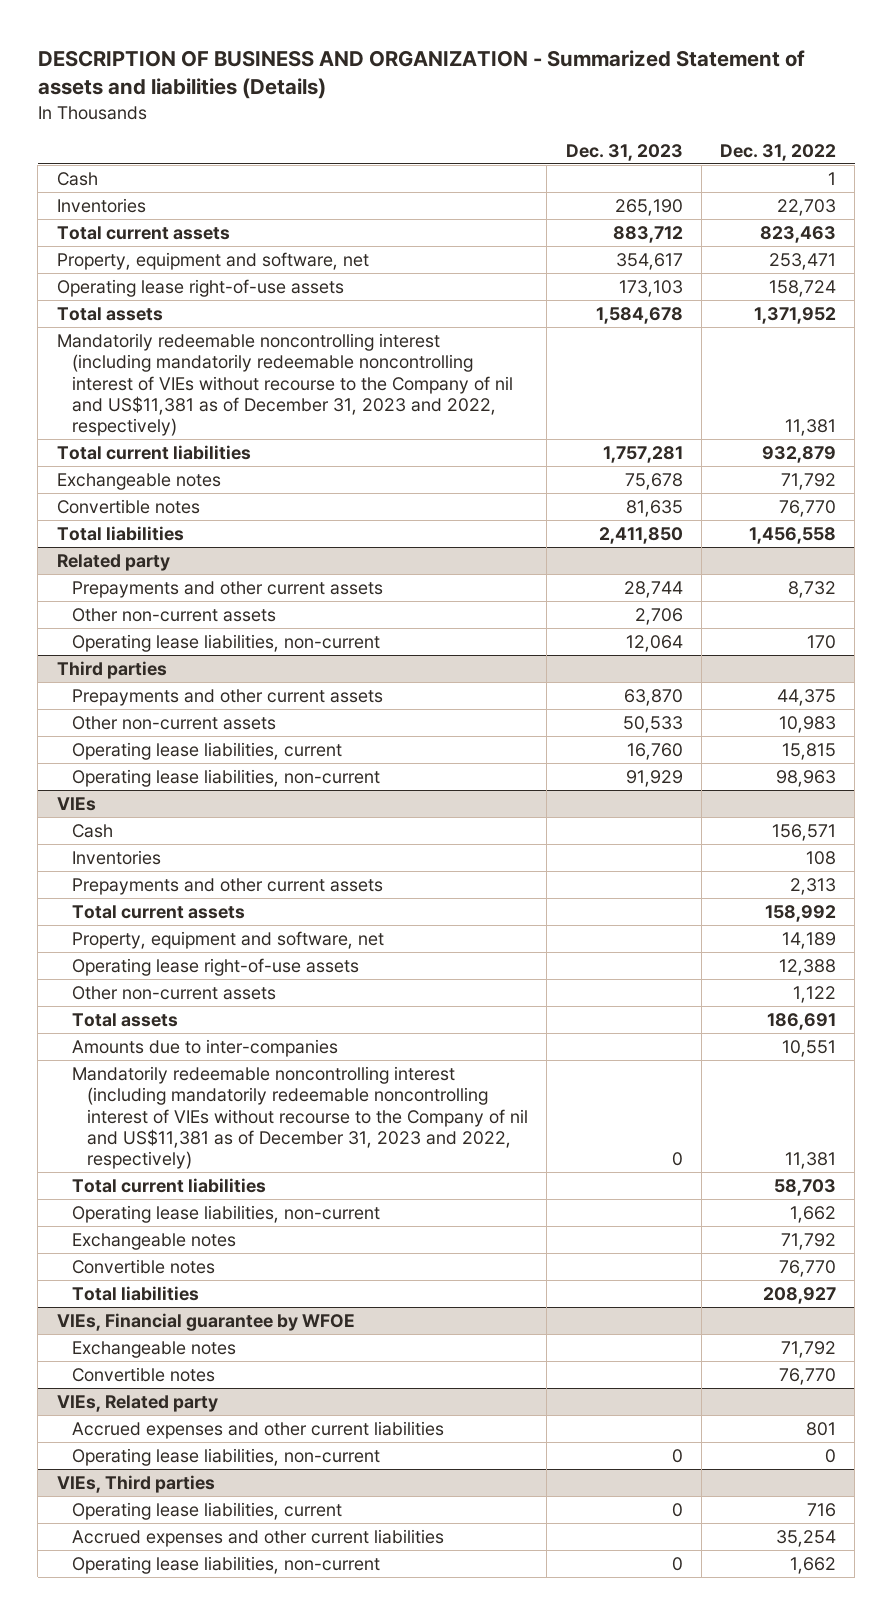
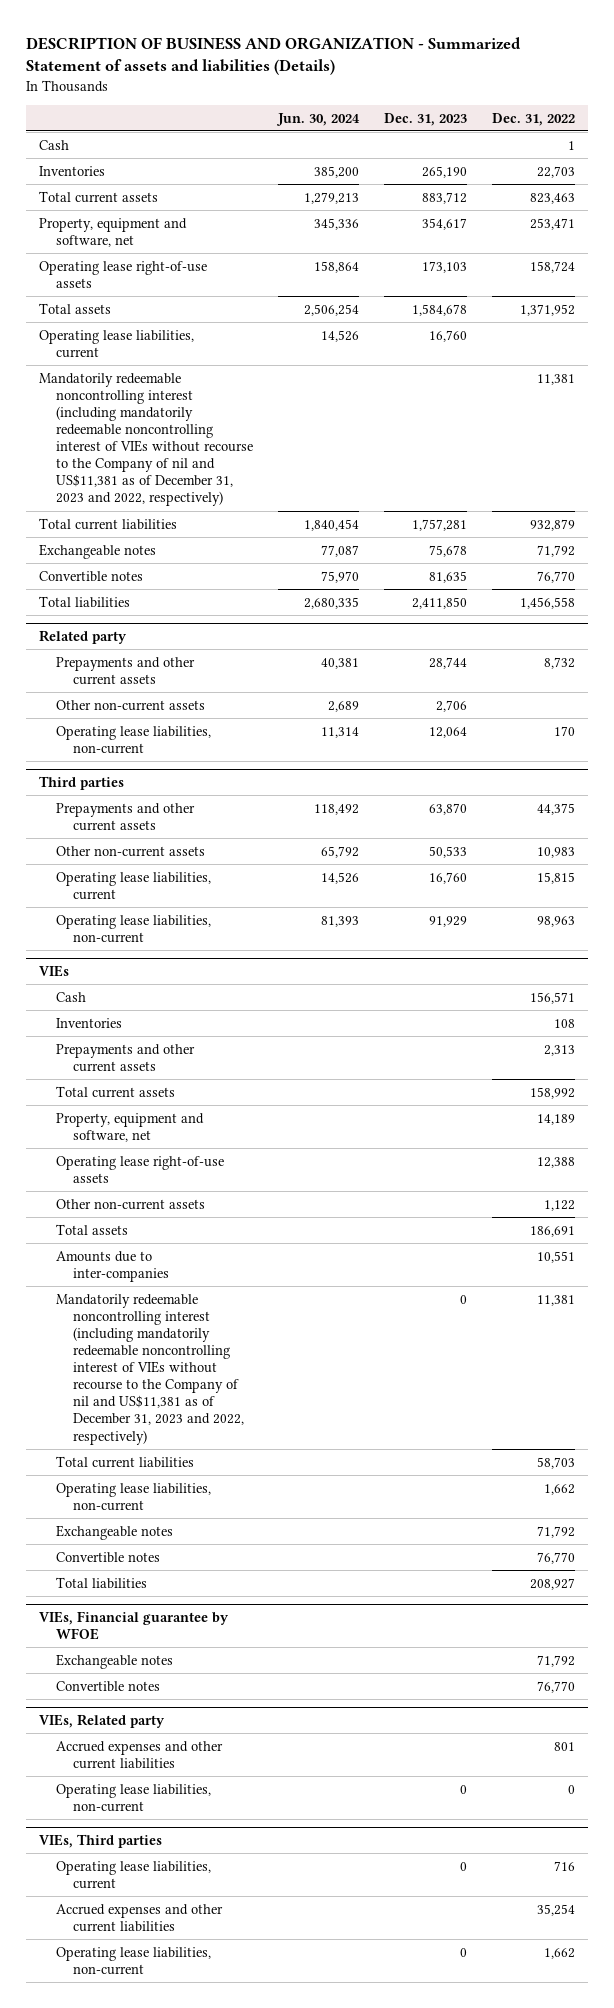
- | Dec. 31, 2023 | Dec. 31, 2022
+ | Jun. 30, 2024 | Dec. 31, 2023 | Dec. 31, 2022
+ Operating lease liabilities, current | 14,526 | 16,760 |

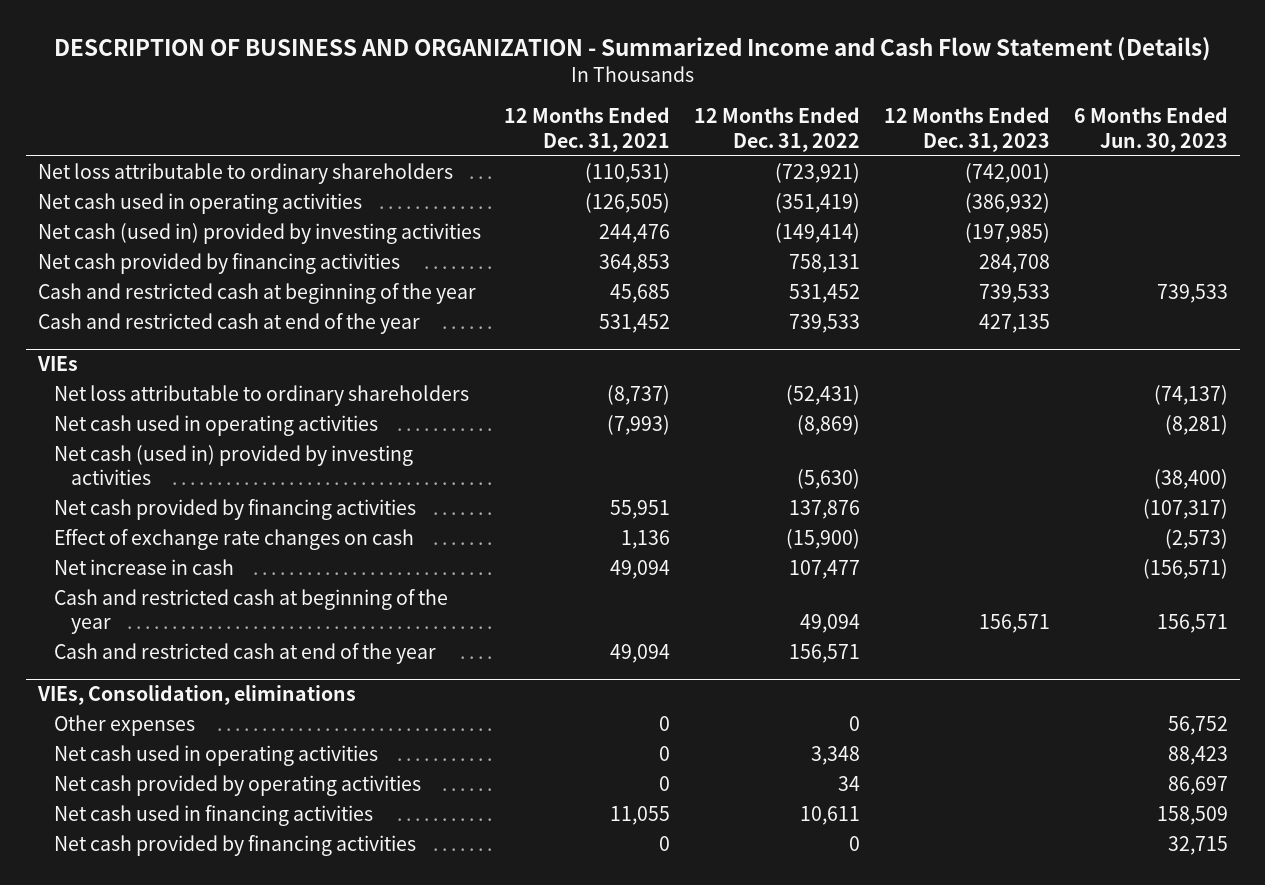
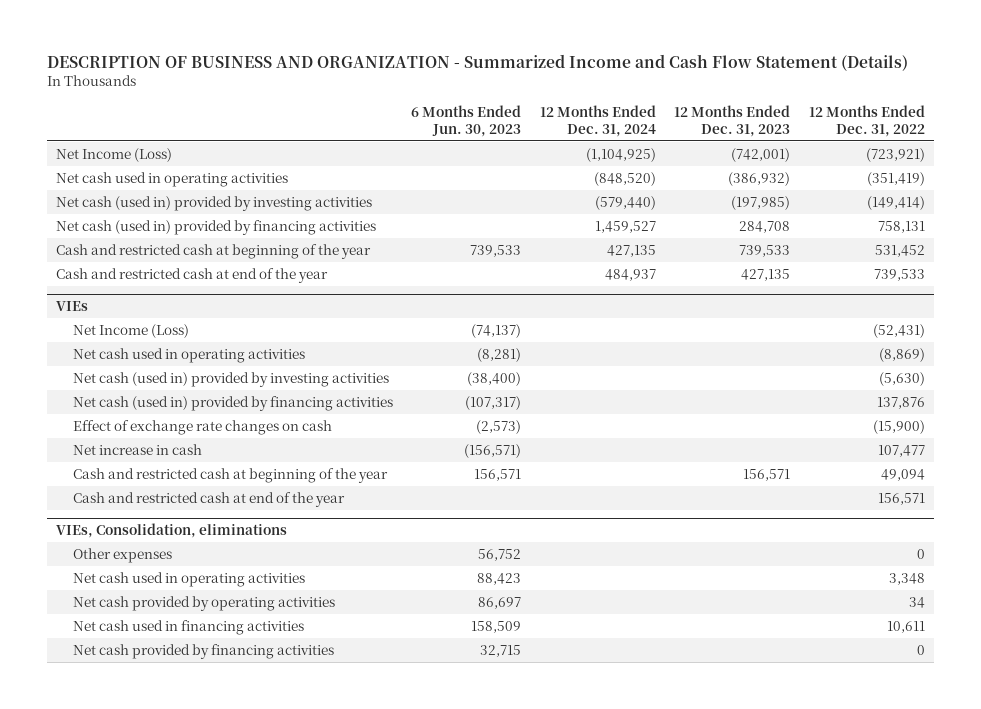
- | 12 Months Ended Dec. 31, 2021 | 12 Months Ended Dec. 31, 2022 | 12 Months Ended Dec. 31, 2023 | 6 Months Ended Jun. 30, 2023
+ | 6 Months Ended Jun. 30, 2023 | 12 Months Ended Dec. 31, 2024 | 12 Months Ended Dec. 31, 2023 | 12 Months Ended Dec. 31, 2022
- Net loss attributable to ordinary shareholders | (110,531) | (723,921) | (742,001) |
+ Net Income (Loss) | | (1,104,925) | (742,001) | (723,921)
- Net cash provided by financing activities | 364,853 | 758,131 | 284,708 |
+ Net cash (used in) provided by financing activities | | 1,459,527 | 284,708 | 758,131
@ VIEs
- Net loss attributable to ordinary shareholders | (8,737) | (52,431) | | (74,137)
+ Net Income (Loss) | (74,137) | | | (52,431)
- Net cash provided by financing activities | 55,951 | 137,876 | | (107,317)
+ Net cash (used in) provided by financing activities | (107,317) | | | 137,876

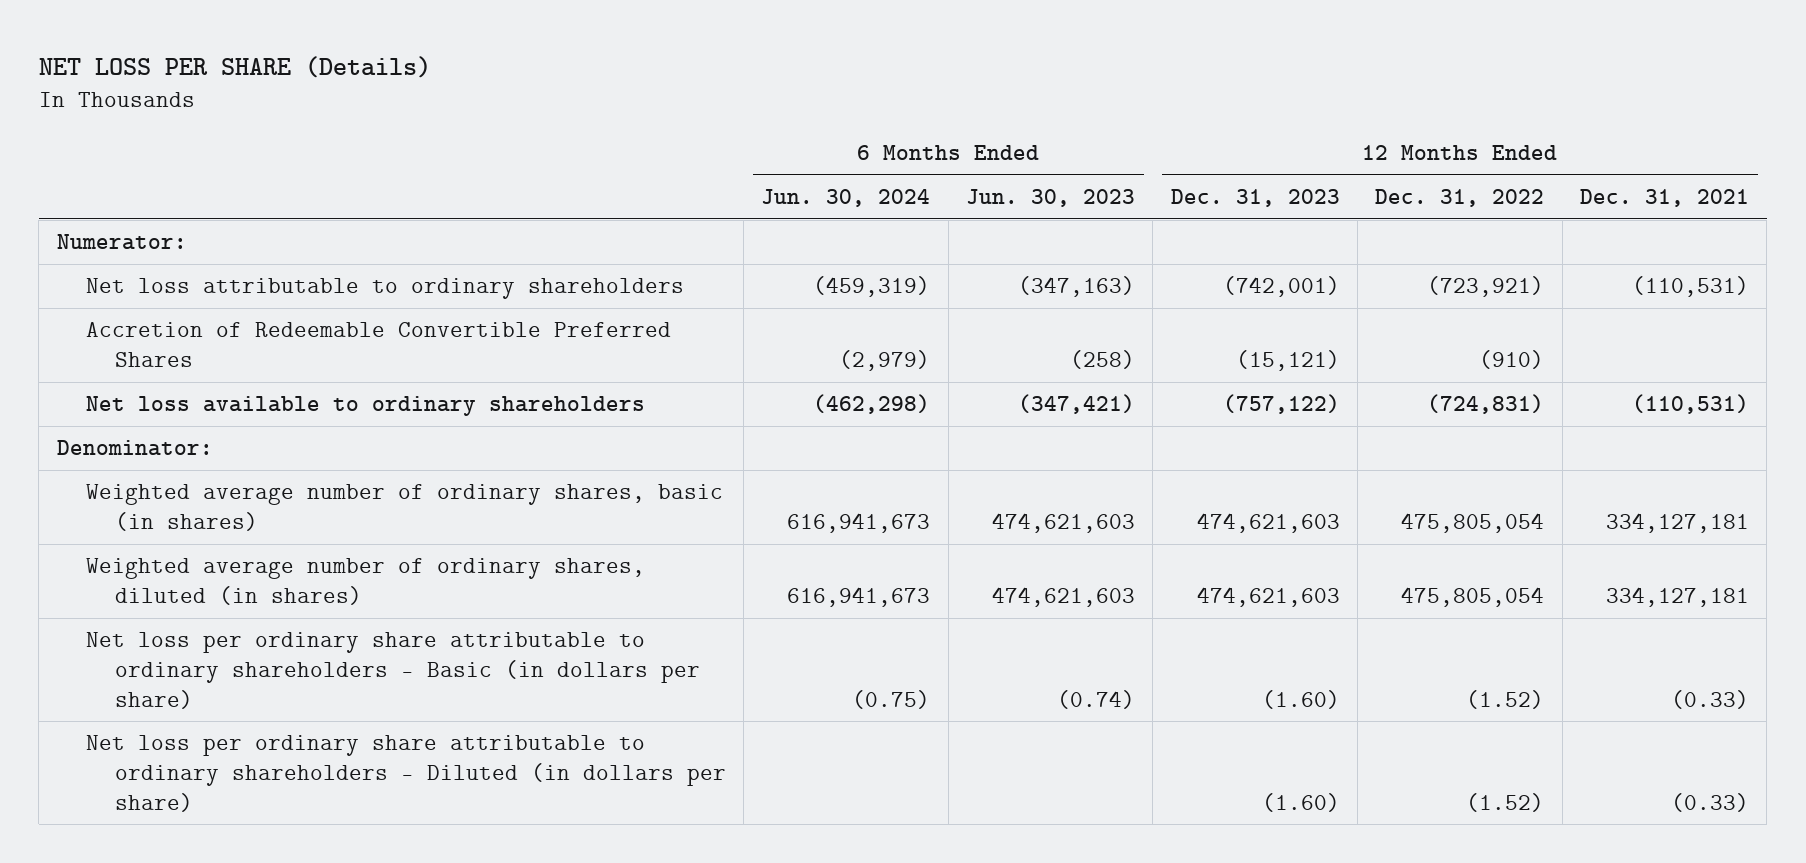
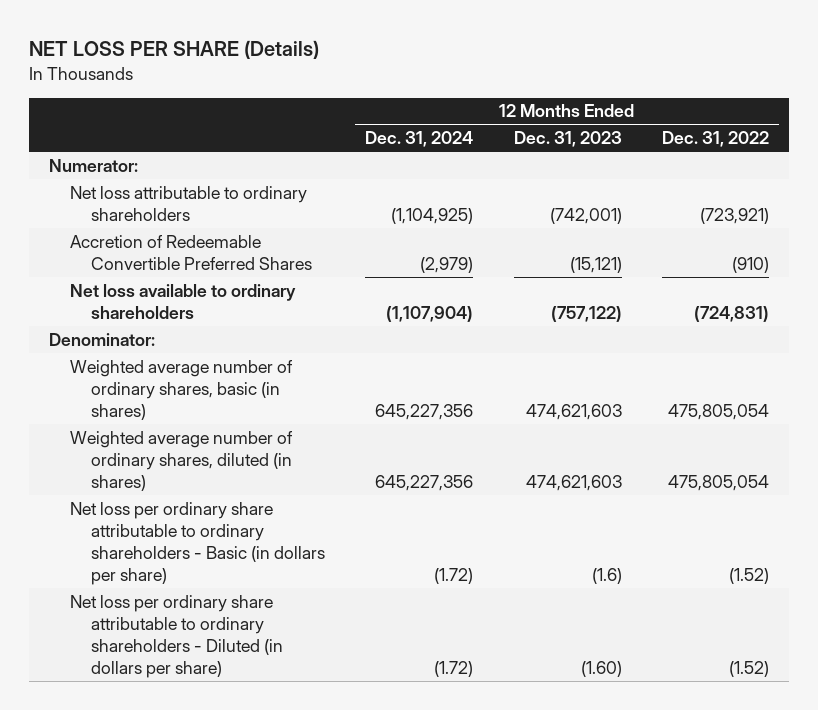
- | 6 Months Ended Jun. 30, 2024 | 6 Months Ended Jun. 30, 2023 | 12 Months Ended Dec. 31, 2023 | 12 Months Ended Dec. 31, 2022 | 12 Months Ended Dec. 31, 2021
+ | 12 Months Ended Dec. 31, 2024 | 12 Months Ended Dec. 31, 2023 | 12 Months Ended Dec. 31, 2022
- Net loss per ordinary share attributable to ordinary shareholders - Basic (in dollars per share) | (0.75) | (0.74) | (1.60) | (1.52) | (0.33)
+ Net loss per ordinary share attributable to ordinary shareholders - Basic (in dollars per share) | (1.72) | (1.6) | (1.52)

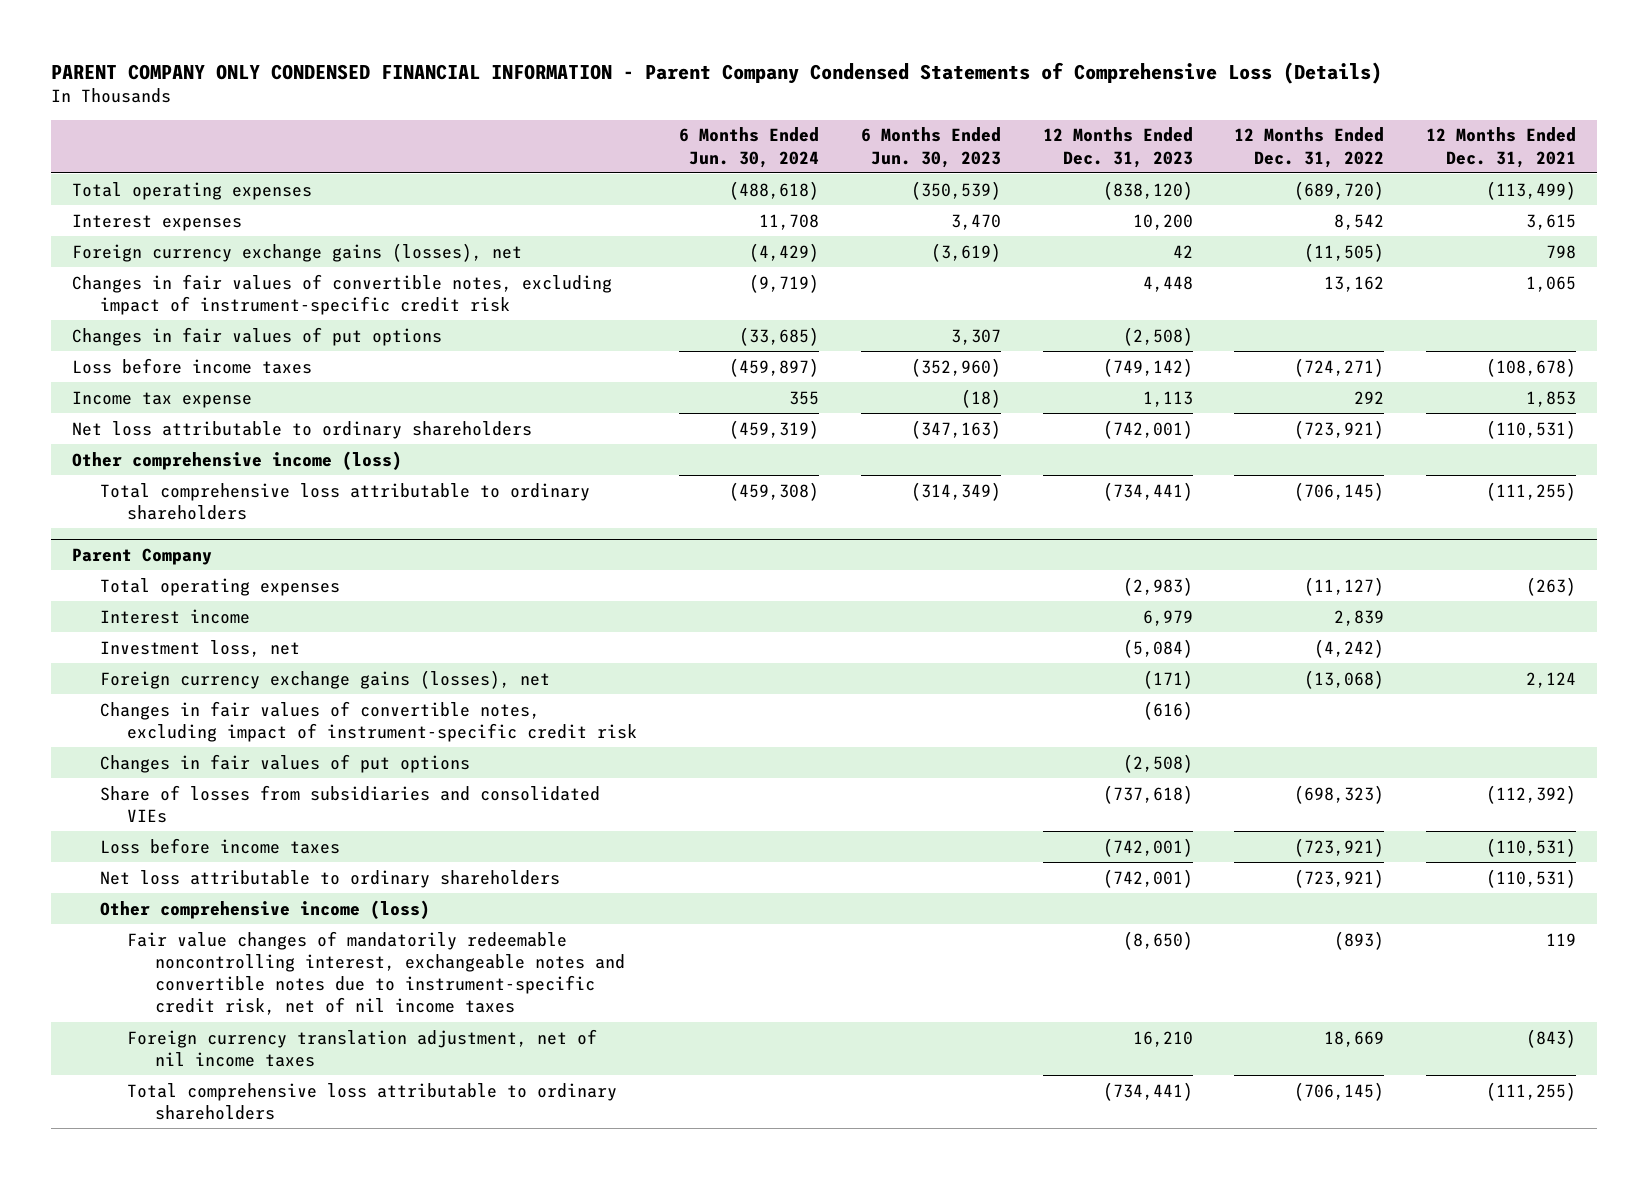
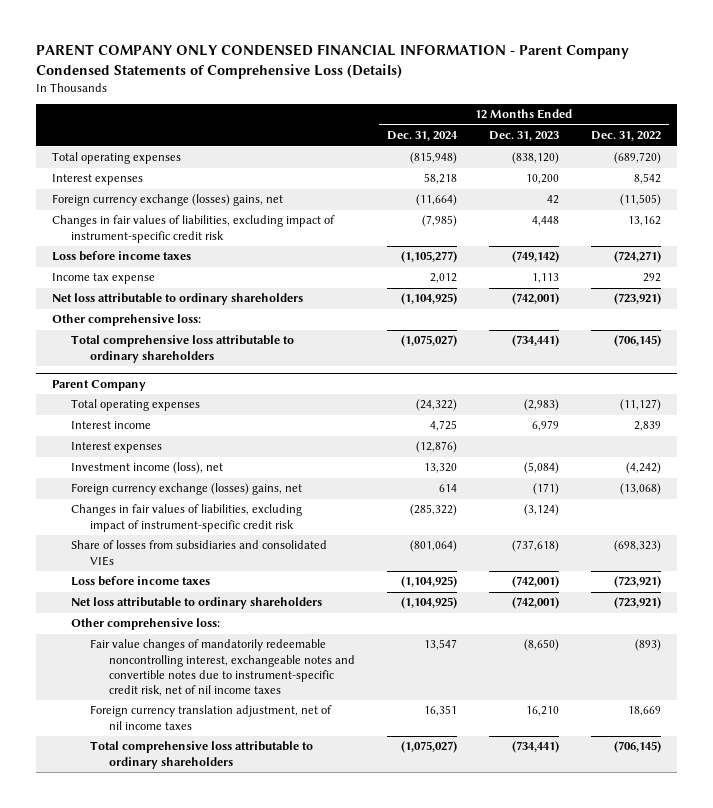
- | 6 Months Ended Jun. 30, 2024 | 6 Months Ended Jun. 30, 2023 | 12 Months Ended Dec. 31, 2023 | 12 Months Ended Dec. 31, 2022 | 12 Months Ended Dec. 31, 2021
+ | 12 Months Ended Dec. 31, 2024 | 12 Months Ended Dec. 31, 2023 | 12 Months Ended Dec. 31, 2022
- Foreign currency exchange gains (losses), net | (4,429) | (3,619) | 42 | (11,505) | 798
- Changes in fair values of convertible notes, excluding impact of instrument-specific credit risk | (9,719) | | 4,448 | 13,162 | 1,065
- Changes in fair values of put options | (33,685) | 3,307 | (2,508) | |
+ Foreign currency exchange (losses) gains, net | (11,664) | 42 | (11,505)
+ Changes in fair values of liabilities, excluding impact of instrument-specific credit risk | (7,985) | 4,448 | 13,162
- Other comprehensive income (loss)
+ Other comprehensive loss:
@ Parent Company
- Investment loss, net | | | (5,084) | (4,242) |
- Foreign currency exchange gains (losses), net | | | (171) | (13,068) | 2,124
- Changes in fair values of convertible notes, excluding impact of instrument-specific credit risk | | | (616) | |
- Changes in fair values of put options | | | (2,508) | |
+ Interest expenses | (12,876) | |
+ Investment income (loss), net | 13,320 | (5,084) | (4,242)
+ Foreign currency exchange (losses) gains, net | 614 | (171) | (13,068)
+ Changes in fair values of liabilities, excluding impact of instrument-specific credit risk | (285,322) | (3,124) |
- Other comprehensive income (loss)
+ Other comprehensive loss:

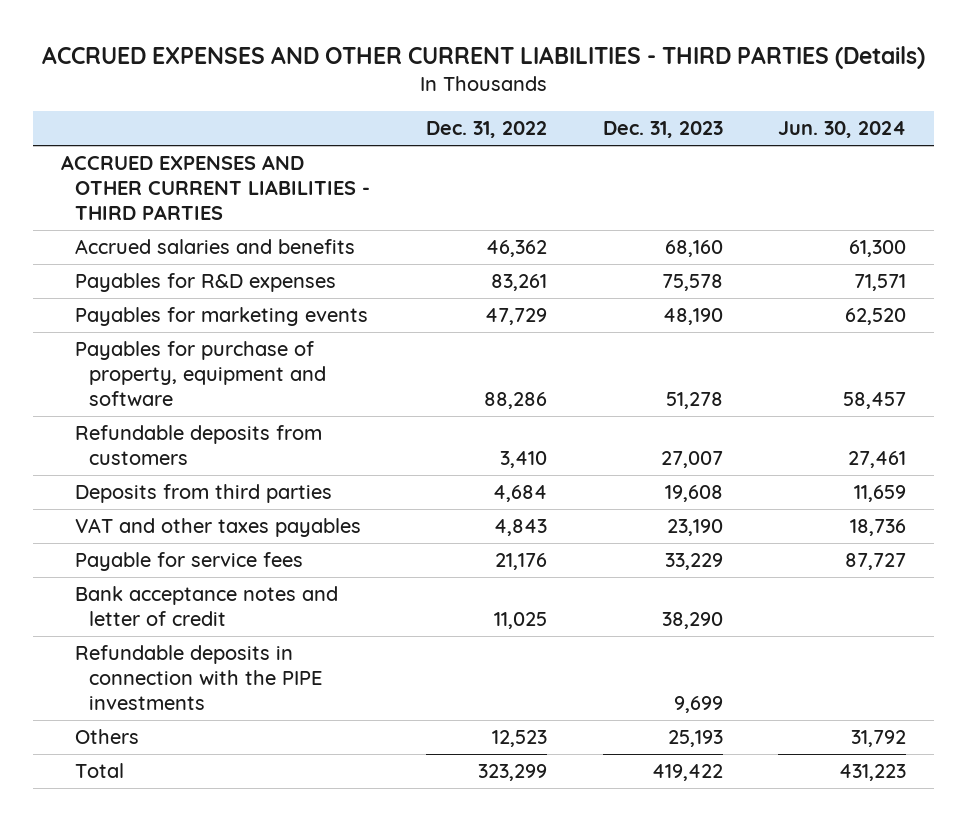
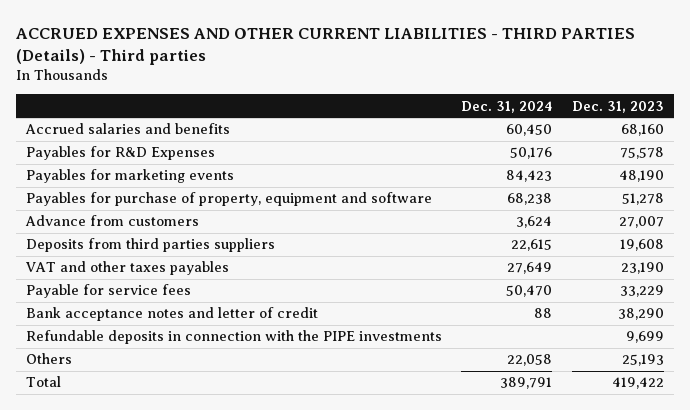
- ACCRUED EXPENSES AND OTHER CURRENT LIABILITIES - THIRD PARTIES (Details)
+ ACCRUED EXPENSES AND OTHER CURRENT LIABILITIES - THIRD PARTIES (Details) - Third parties
- | Dec. 31, 2022 | Dec. 31, 2023 | Jun. 30, 2024
+ | Dec. 31, 2024 | Dec. 31, 2023
- ACCRUED EXPENSES AND OTHER CURRENT LIABILITIES - THIRD PARTIES
- Payables for R&D expenses | 83,261 | 75,578 | 71,571
+ Payables for R&D Expenses | 50,176 | 75,578
- Refundable deposits from customers | 3,410 | 27,007 | 27,461
- Deposits from third parties | 4,684 | 19,608 | 11,659
+ Advance from customers | 3,624 | 27,007
+ Deposits from third parties suppliers | 22,615 | 19,608

